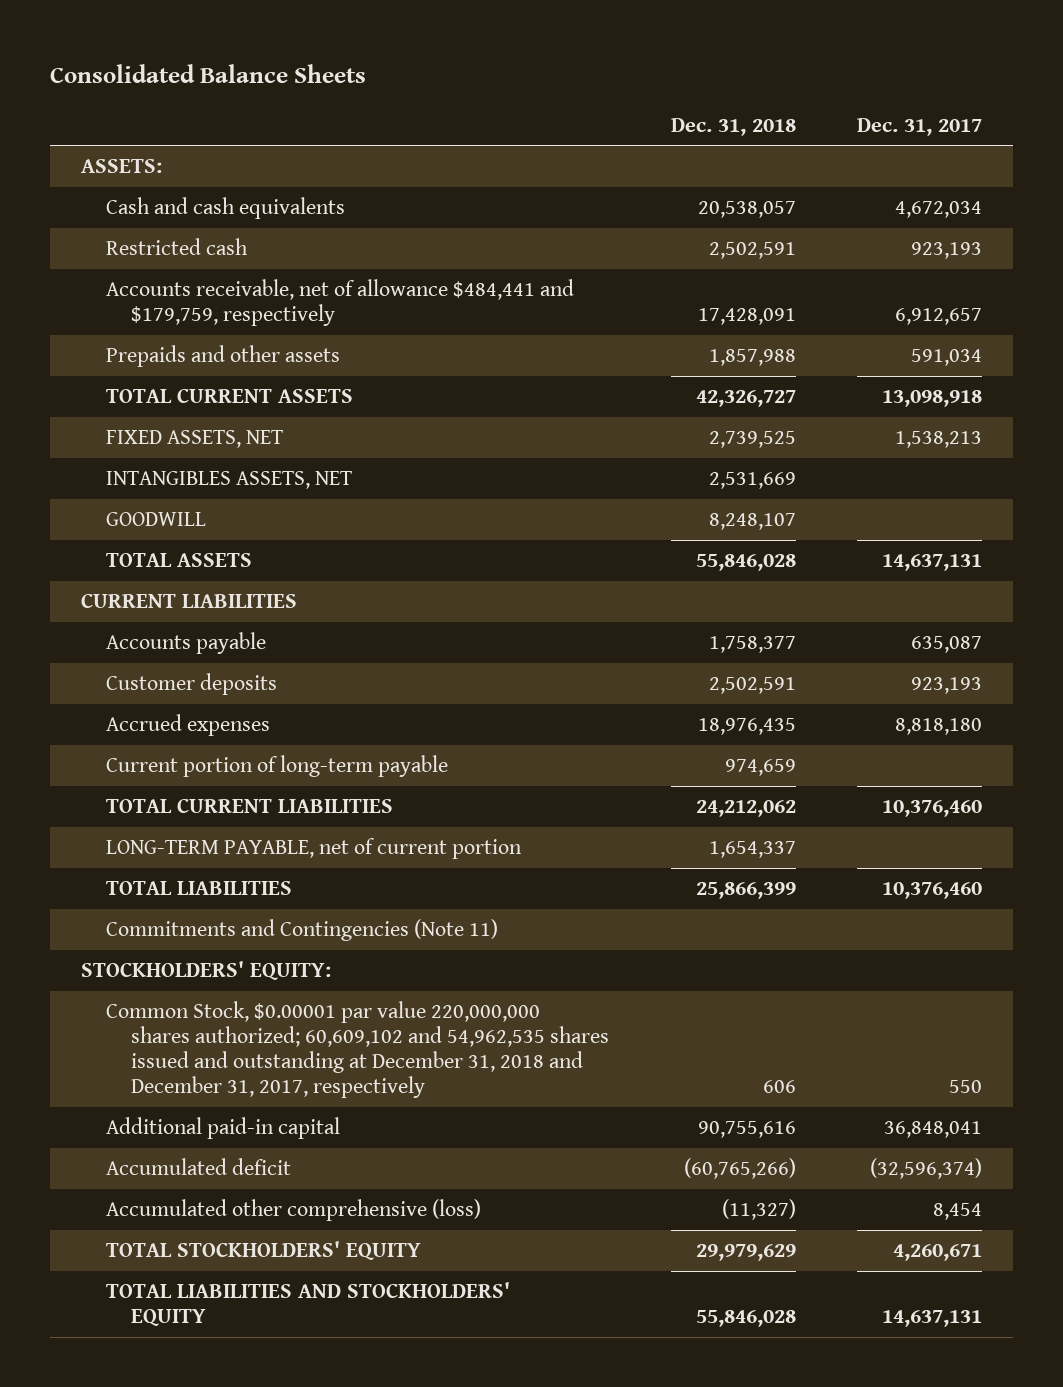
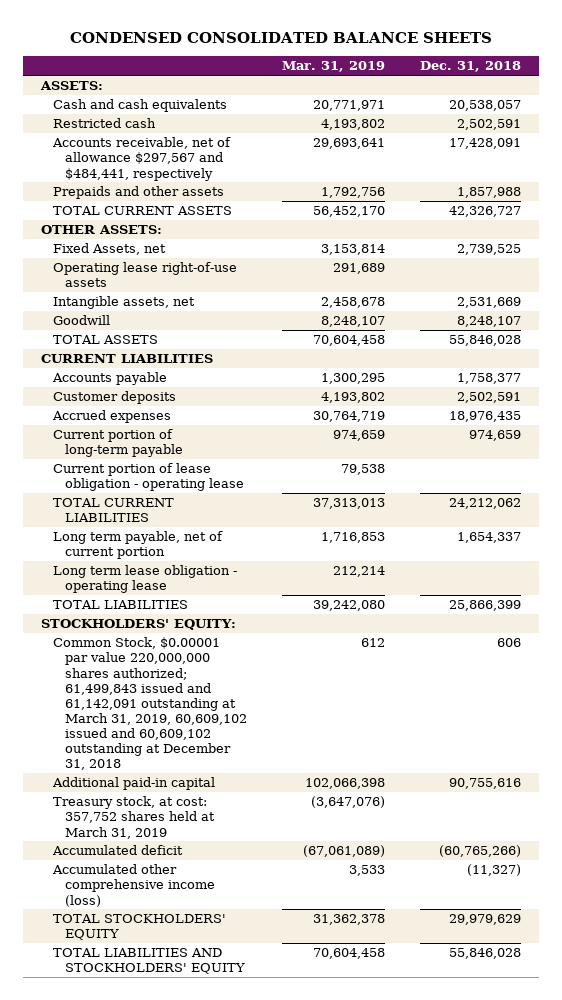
- Consolidated Balance Sheets
+ CONDENSED CONSOLIDATED BALANCE SHEETS
- | Dec. 31, 2018 | Dec. 31, 2017
+ | Mar. 31, 2019 | Dec. 31, 2018
- Accounts receivable, net of allowance $484,441 and $179,759, respectively | 17,428,091 | 6,912,657
+ Accounts receivable, net of allowance $297,567 and $484,441, respectively | 29,693,641 | 17,428,091
- FIXED ASSETS, NET | 2,739,525 | 1,538,213
- INTANGIBLES ASSETS, NET | 2,531,669 |
- GOODWILL | 8,248,107 |
+ OTHER ASSETS:
+ Fixed Assets, net | 3,153,814 | 2,739,525
+ Operating lease right-of-use assets | 291,689 |
+ Intangible assets, net | 2,458,678 | 2,531,669
+ Goodwill | 8,248,107 | 8,248,107
+ Current portion of lease obligation - operating lease | 79,538 |
- LONG-TERM PAYABLE, net of current portion | 1,654,337 |
+ Long term payable, net of current portion | 1,716,853 | 1,654,337
+ Long term lease obligation - operating lease | 212,214 |
- Commitments and Contingencies (Note 11)
- Common Stock, $0.00001 par value 220,000,000 shares authorized; 60,609,102 and 54,962,535 shares issued and outstanding at December 31, 2018 and December 31, 2017, respectively | 606 | 550
+ Common Stock, $0.00001 par value 220,000,000 shares authorized; 61,499,843 issued and 61,142,091 outstanding at March 31, 2019, 60,609,102 issued and 60,609,102 outstanding at December 31, 2018 | 612 | 606
+ Treasury stock, at cost: 357,752 shares held at March 31, 2019 | (3,647,076) |
- Accumulated other comprehensive (loss) | (11,327) | 8,454
+ Accumulated other comprehensive income (loss) | 3,533 | (11,327)

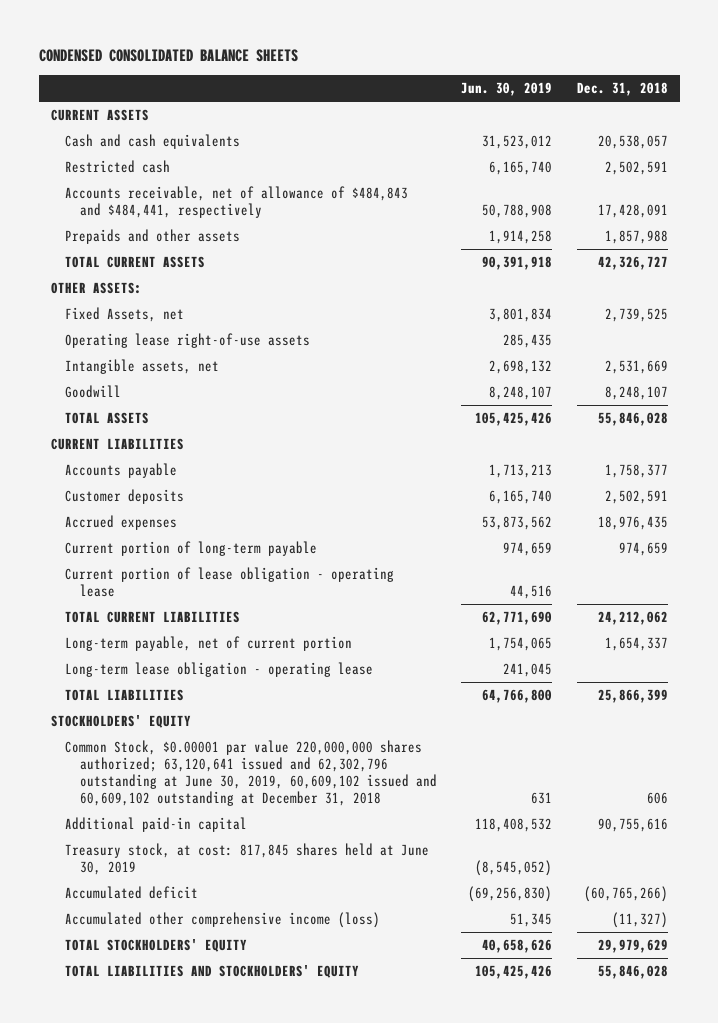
- | Mar. 31, 2019 | Dec. 31, 2018
+ | Jun. 30, 2019 | Dec. 31, 2018
- ASSETS:
+ CURRENT ASSETS
- Accounts receivable, net of allowance $297,567 and $484,441, respectively | 29,693,641 | 17,428,091
+ Accounts receivable, net of allowance of $484,843 and $484,441, respectively | 50,788,908 | 17,428,091
- Long term payable, net of current portion | 1,716,853 | 1,654,337
- Long term lease obligation - operating lease | 212,214 |
+ Long-term payable, net of current portion | 1,754,065 | 1,654,337
+ Long-term lease obligation - operating lease | 241,045 |
- STOCKHOLDERS' EQUITY:
- Common Stock, $0.00001 par value 220,000,000 shares authorized; 61,499,843 issued and 61,142,091 outstanding at March 31, 2019, 60,609,102 issued and 60,609,102 outstanding at December 31, 2018 | 612 | 606
+ STOCKHOLDERS' EQUITY
+ Common Stock, $0.00001 par value 220,000,000 shares authorized; 63,120,641 issued and 62,302,796 outstanding at June 30, 2019, 60,609,102 issued and 60,609,102 outstanding at December 31, 2018 | 631 | 606
- Treasury stock, at cost: 357,752 shares held at March 31, 2019 | (3,647,076) |
+ Treasury stock, at cost: 817,845 shares held at June 30, 2019 | (8,545,052) |

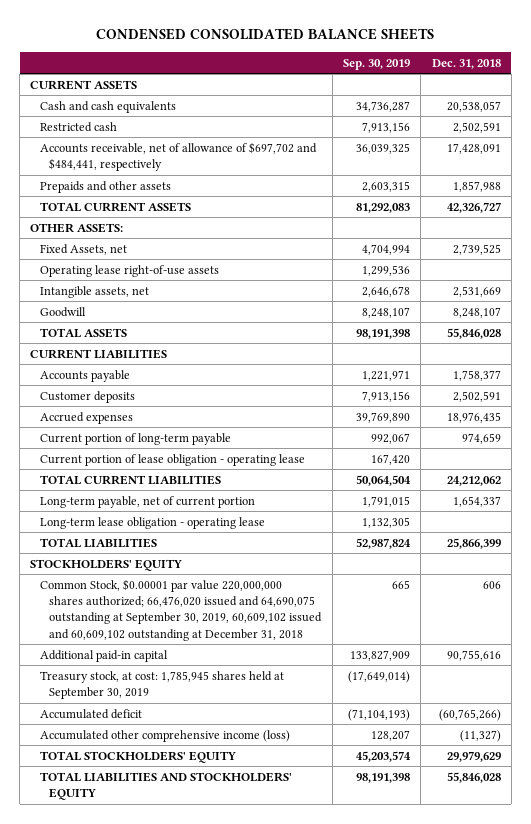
- | Jun. 30, 2019 | Dec. 31, 2018
+ | Sep. 30, 2019 | Dec. 31, 2018
- Accounts receivable, net of allowance of $484,843 and $484,441, respectively | 50,788,908 | 17,428,091
+ Accounts receivable, net of allowance of $697,702 and $484,441, respectively | 36,039,325 | 17,428,091
- Common Stock, $0.00001 par value 220,000,000 shares authorized; 63,120,641 issued and 62,302,796 outstanding at June 30, 2019, 60,609,102 issued and 60,609,102 outstanding at December 31, 2018 | 631 | 606
+ Common Stock, $0.00001 par value 220,000,000 shares authorized; 66,476,020 issued and 64,690,075 outstanding at September 30, 2019, 60,609,102 issued and 60,609,102 outstanding at December 31, 2018 | 665 | 606
- Treasury stock, at cost: 817,845 shares held at June 30, 2019 | (8,545,052) |
+ Treasury stock, at cost: 1,785,945 shares held at September 30, 2019 | (17,649,014) |

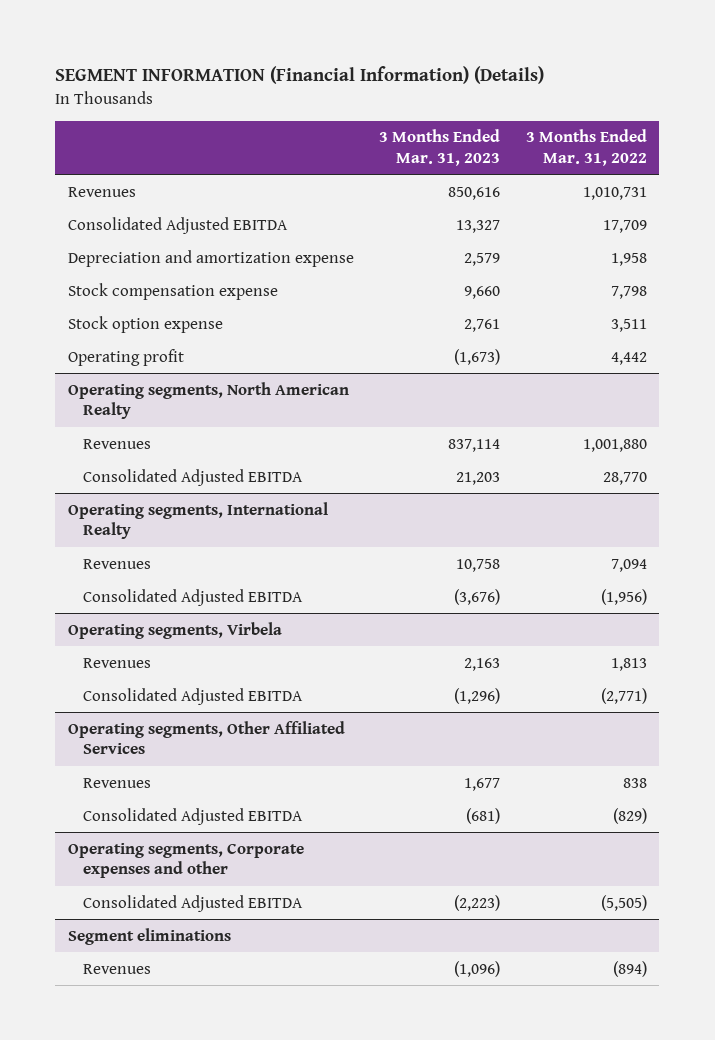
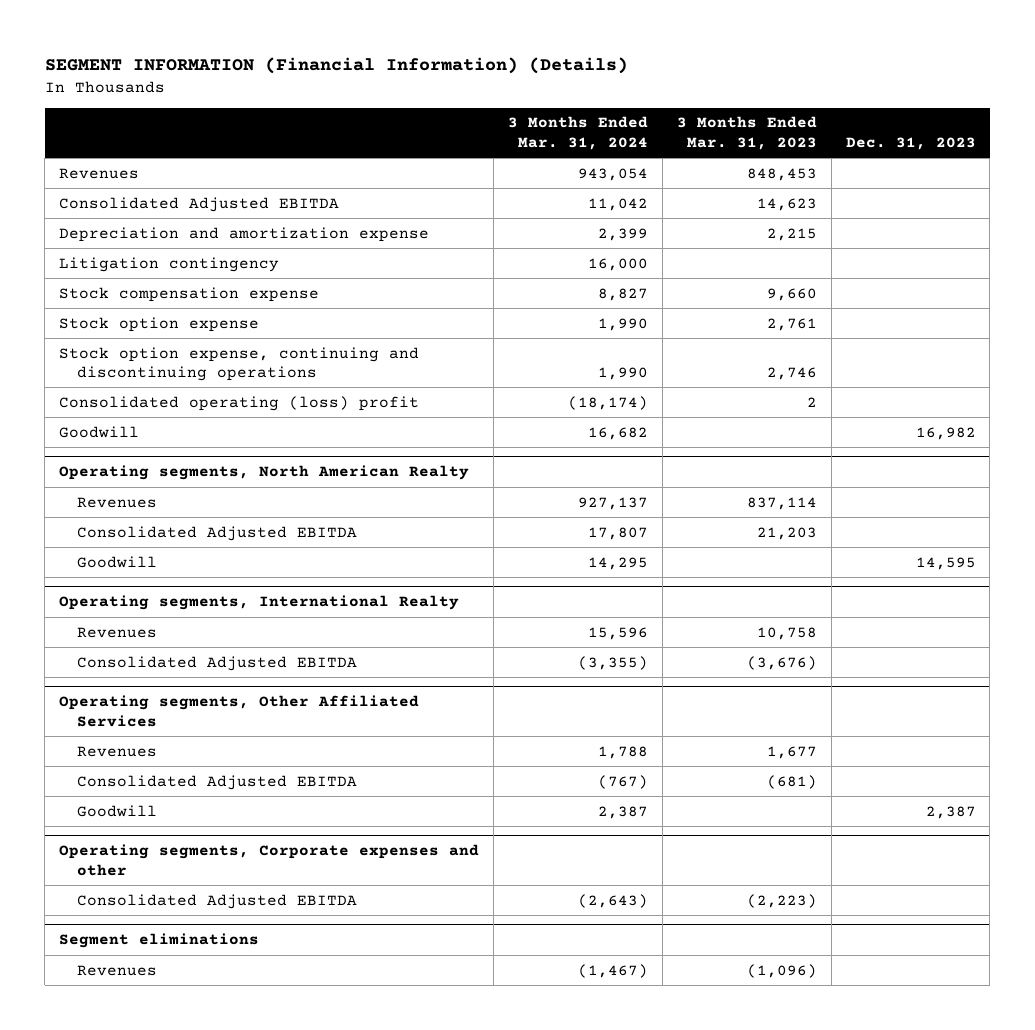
- | 3 Months Ended Mar. 31, 2023 | 3 Months Ended Mar. 31, 2022
+ | 3 Months Ended Mar. 31, 2024 | 3 Months Ended Mar. 31, 2023 | Dec. 31, 2023
- Revenues | 850,616 | 1,010,731
- Consolidated Adjusted EBITDA | 13,327 | 17,709
- Depreciation and amortization expense | 2,579 | 1,958
+ Revenues | 943,054 | 848,453 |
+ Consolidated Adjusted EBITDA | 11,042 | 14,623 |
+ Depreciation and amortization expense | 2,399 | 2,215 |
+ Litigation contingency | 16,000 | |
- Operating profit | (1,673) | 4,442
+ Stock option expense, continuing and discontinuing operations | 1,990 | 2,746 |
+ Consolidated operating (loss) profit | (18,174) | 2 |
+ Goodwill | 16,682 | | 16,982
@ Operating segments, North American Realty
+ Goodwill | 14,295 | | 14,595
- Operating segments, Virbela
- Revenues | 2,163 | 1,813
- Consolidated Adjusted EBITDA | (1,296) | (2,771)
@ Operating segments, Other Affiliated Services
+ Goodwill | 2,387 | | 2,387

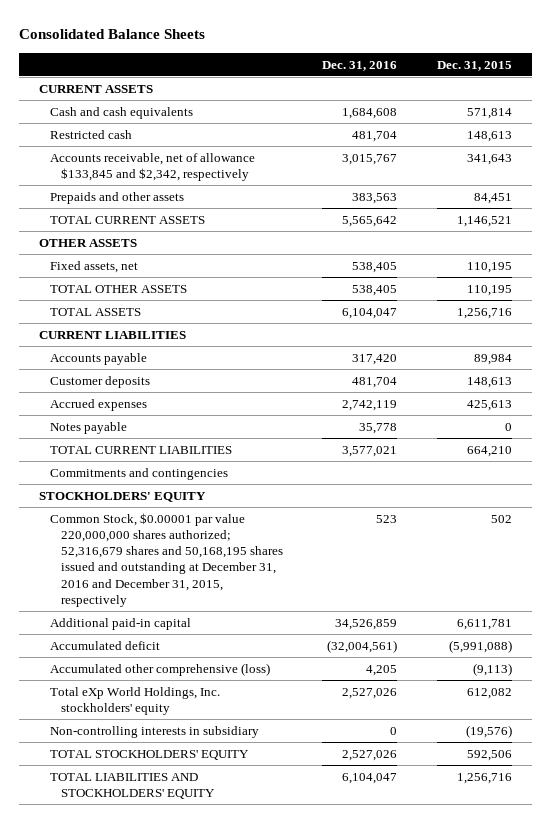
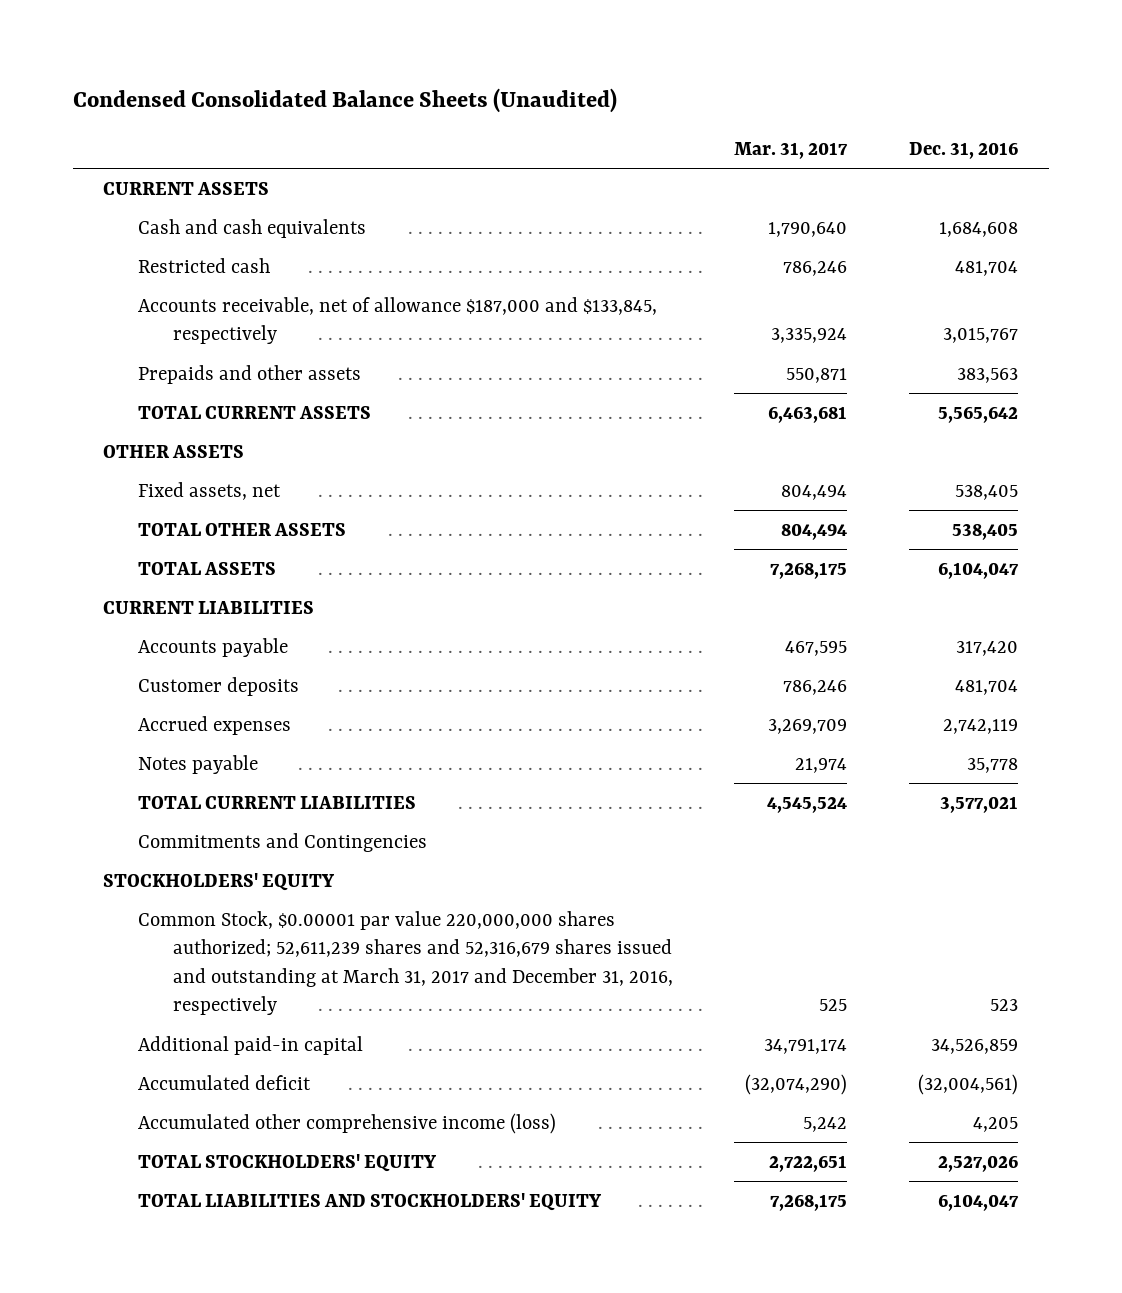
- Consolidated Balance Sheets
+ Condensed Consolidated Balance Sheets (Unaudited)
- | Dec. 31, 2016 | Dec. 31, 2015
+ | Mar. 31, 2017 | Dec. 31, 2016
- Accounts receivable, net of allowance $133,845 and $2,342, respectively | 3,015,767 | 341,643
+ Accounts receivable, net of allowance $187,000 and $133,845, respectively | 3,335,924 | 3,015,767
- Commitments and contingencies
+ Commitments and Contingencies
- Common Stock, $0.00001 par value 220,000,000 shares authorized; 52,316,679 shares and 50,168,195 shares issued and outstanding at December 31, 2016 and December 31, 2015, respectively | 523 | 502
+ Common Stock, $0.00001 par value 220,000,000 shares authorized; 52,611,239 shares and 52,316,679 shares issued and outstanding at March 31, 2017 and December 31, 2016, respectively | 525 | 523
- Accumulated other comprehensive (loss) | 4,205 | (9,113)
- Total eXp World Holdings, Inc. stockholders' equity | 2,527,026 | 612,082
- Non-controlling interests in subsidiary | 0 | (19,576)
+ Accumulated other comprehensive income (loss) | 5,242 | 4,205

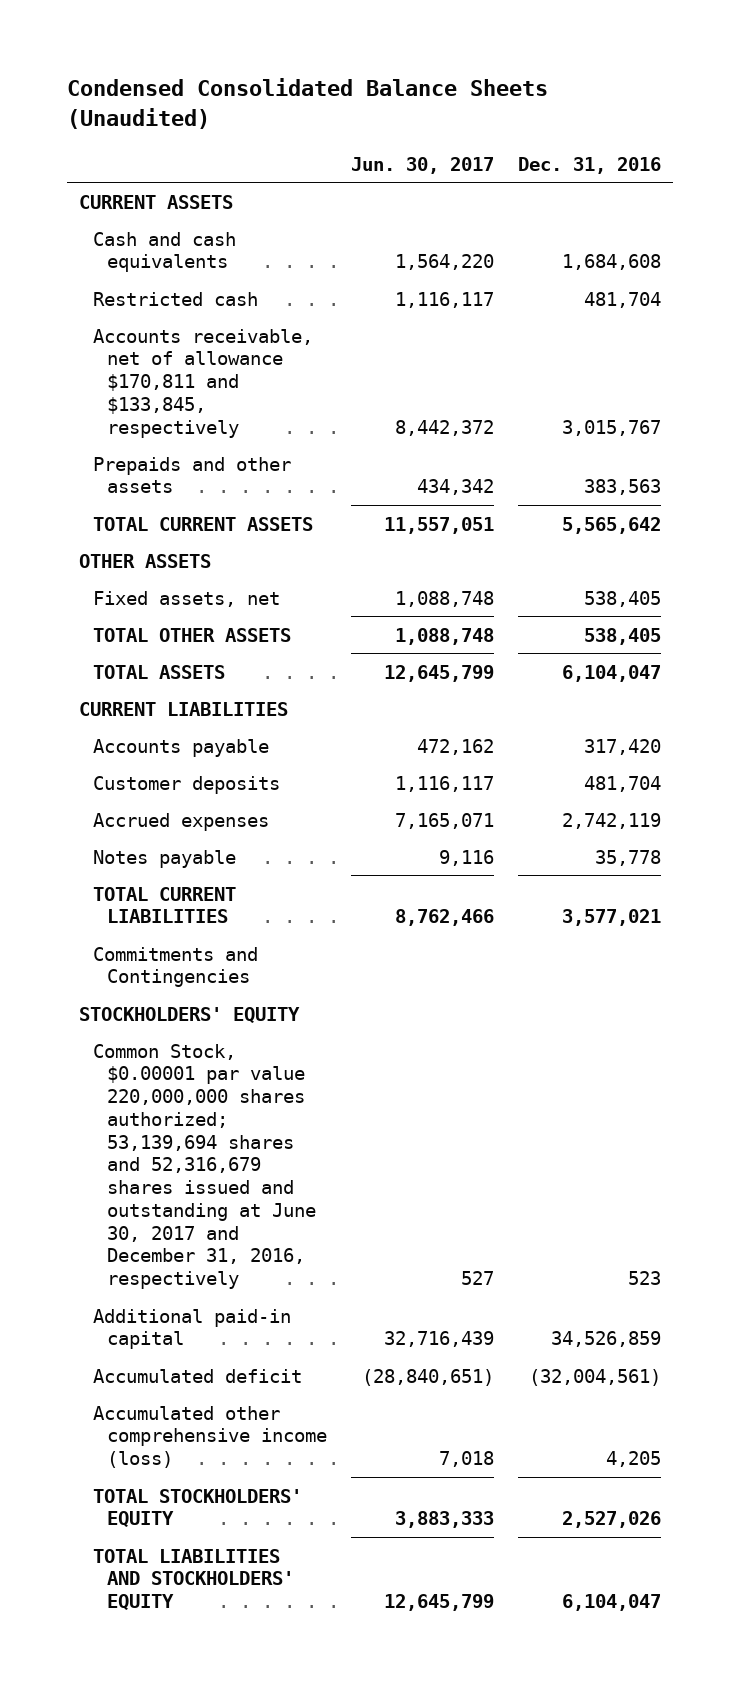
- | Mar. 31, 2017 | Dec. 31, 2016
+ | Jun. 30, 2017 | Dec. 31, 2016
- Accounts receivable, net of allowance $187,000 and $133,845, respectively | 3,335,924 | 3,015,767
+ Accounts receivable, net of allowance $170,811 and $133,845, respectively | 8,442,372 | 3,015,767
- Common Stock, $0.00001 par value 220,000,000 shares authorized; 52,611,239 shares and 52,316,679 shares issued and outstanding at March 31, 2017 and December 31, 2016, respectively | 525 | 523
+ Common Stock, $0.00001 par value 220,000,000 shares authorized; 53,139,694 shares and 52,316,679 shares issued and outstanding at June 30, 2017 and December 31, 2016, respectively | 527 | 523

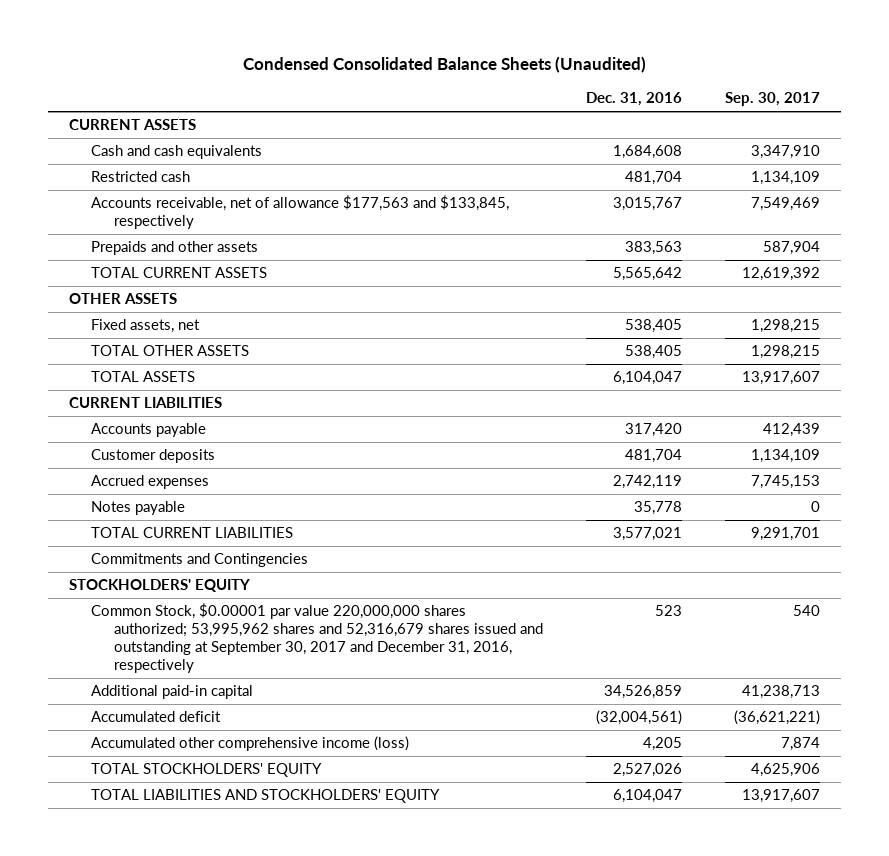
- | Jun. 30, 2017 | Dec. 31, 2016
+ | Dec. 31, 2016 | Sep. 30, 2017
- Accounts receivable, net of allowance $170,811 and $133,845, respectively | 8,442,372 | 3,015,767
+ Accounts receivable, net of allowance $177,563 and $133,845, respectively | 3,015,767 | 7,549,469
- Common Stock, $0.00001 par value 220,000,000 shares authorized; 53,139,694 shares and 52,316,679 shares issued and outstanding at June 30, 2017 and December 31, 2016, respectively | 527 | 523
+ Common Stock, $0.00001 par value 220,000,000 shares authorized; 53,995,962 shares and 52,316,679 shares issued and outstanding at September 30, 2017 and December 31, 2016, respectively | 523 | 540

